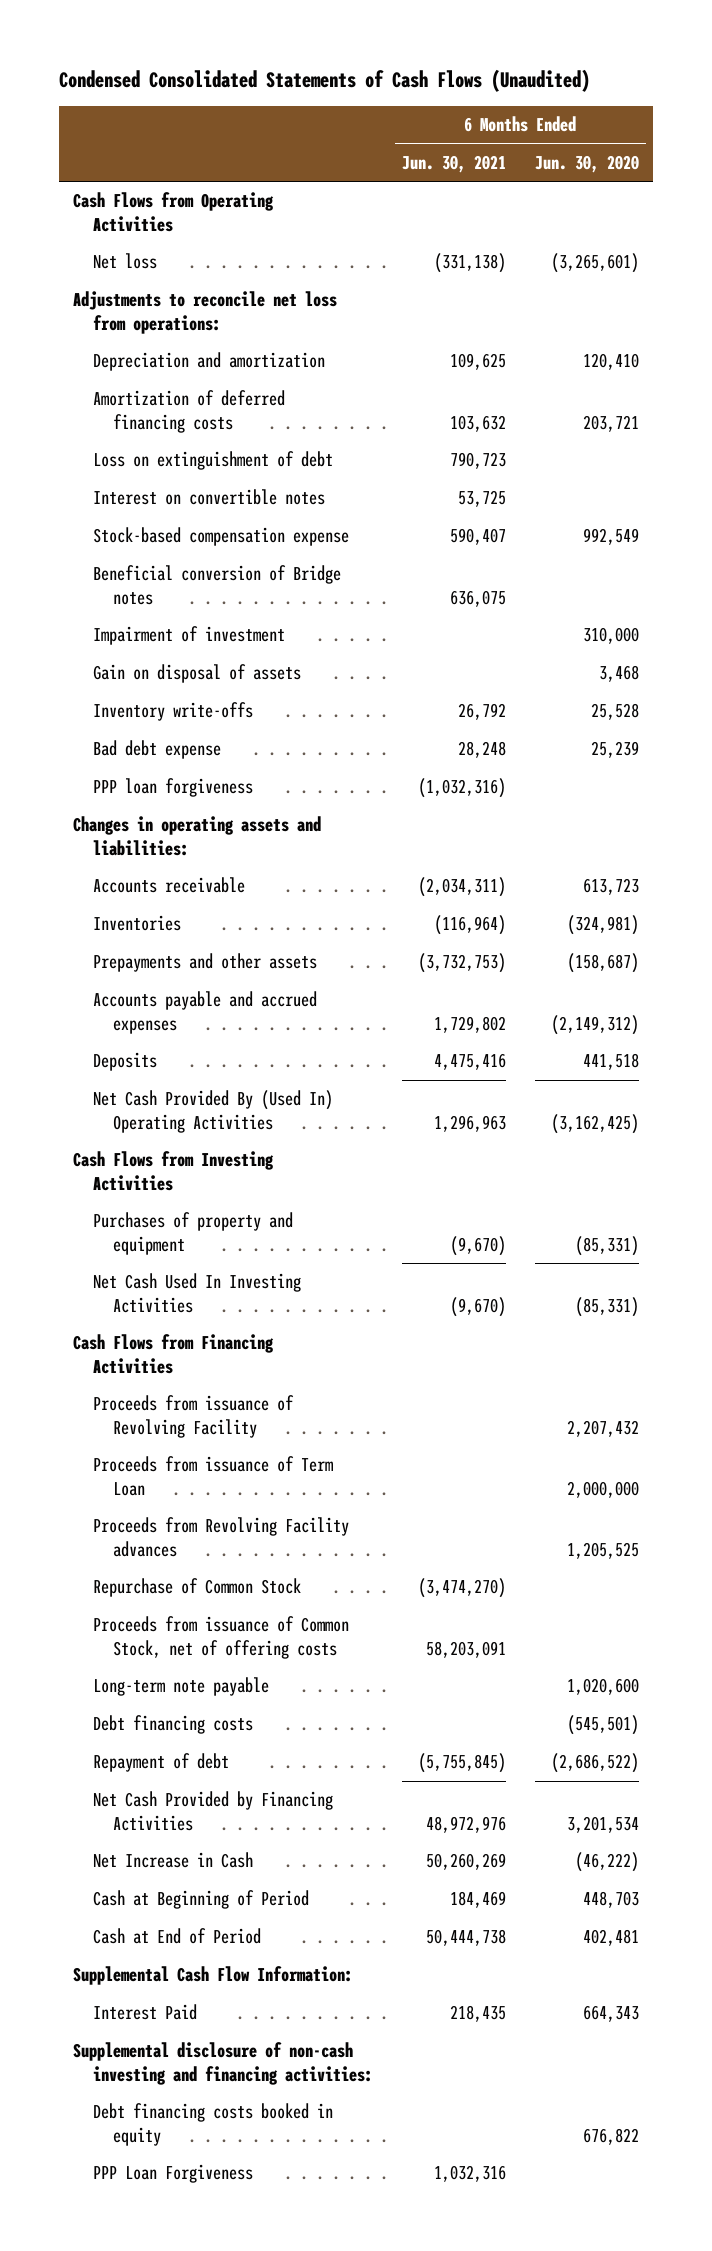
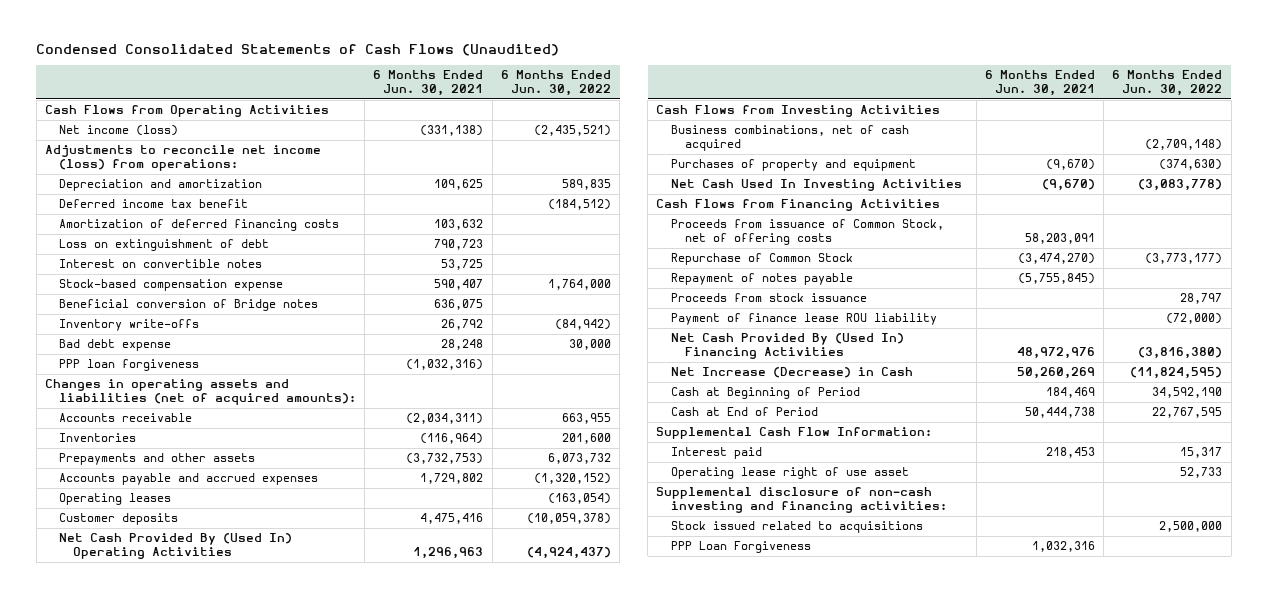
- | 6 Months Ended Jun. 30, 2021 | 6 Months Ended Jun. 30, 2020
+ | 6 Months Ended Jun. 30, 2021 | 6 Months Ended Jun. 30, 2022
- Net loss | (331,138) | (3,265,601)
- Adjustments to reconcile net loss from operations:
+ Net income (loss) | (331,138) | (2,435,521)
+ Adjustments to reconcile net income (loss) from operations:
+ Deferred income tax benefit | | (184,512)
- Impairment of investment | | 310,000
- Gain on disposal of assets | | 3,468
- Changes in operating assets and liabilities:
+ Changes in operating assets and liabilities (net of acquired amounts):
- Deposits | 4,475,416 | 441,518
+ Operating leases | | (163,054)
+ Customer deposits | 4,475,416 | (10,059,378)
+ Business combinations, net of cash acquired | | (2,709,148)
- Proceeds from issuance of Revolving Facility | | 2,207,432
- Proceeds from issuance of Term Loan | | 2,000,000
- Proceeds from Revolving Facility advances | | 1,205,525
- Long-term note payable | | 1,020,600
- Debt financing costs | | (545,501)
- Repayment of debt | (5,755,845) | (2,686,522)
- Net Cash Provided by Financing Activities | 48,972,976 | 3,201,534
- Net Increase in Cash | 50,260,269 | (46,222)
moved down: Repurchase of Common Stock | (3,474,270) | (3,773,177)
+ Repayment of notes payable | (5,755,845) |
+ Proceeds from stock issuance | | 28,797
+ Payment of finance lease ROU liability | | (72,000)
+ Net Cash Provided By (Used In) Financing Activities | 48,972,976 | (3,816,380)
+ Net Increase (Decrease) in Cash | 50,260,269 | (11,824,595)
- Interest Paid | 218,435 | 664,343
+ Interest paid | 218,453 | 15,317
+ Operating lease right of use asset | | 52,733
- Debt financing costs booked in equity | | 676,822
+ Stock issued related to acquisitions | | 2,500,000

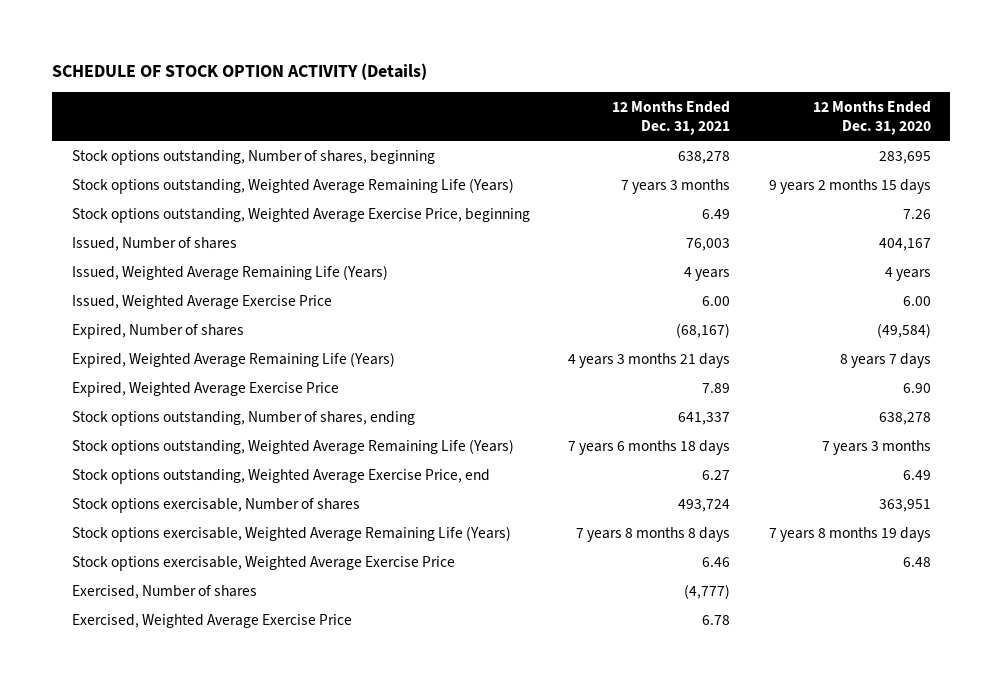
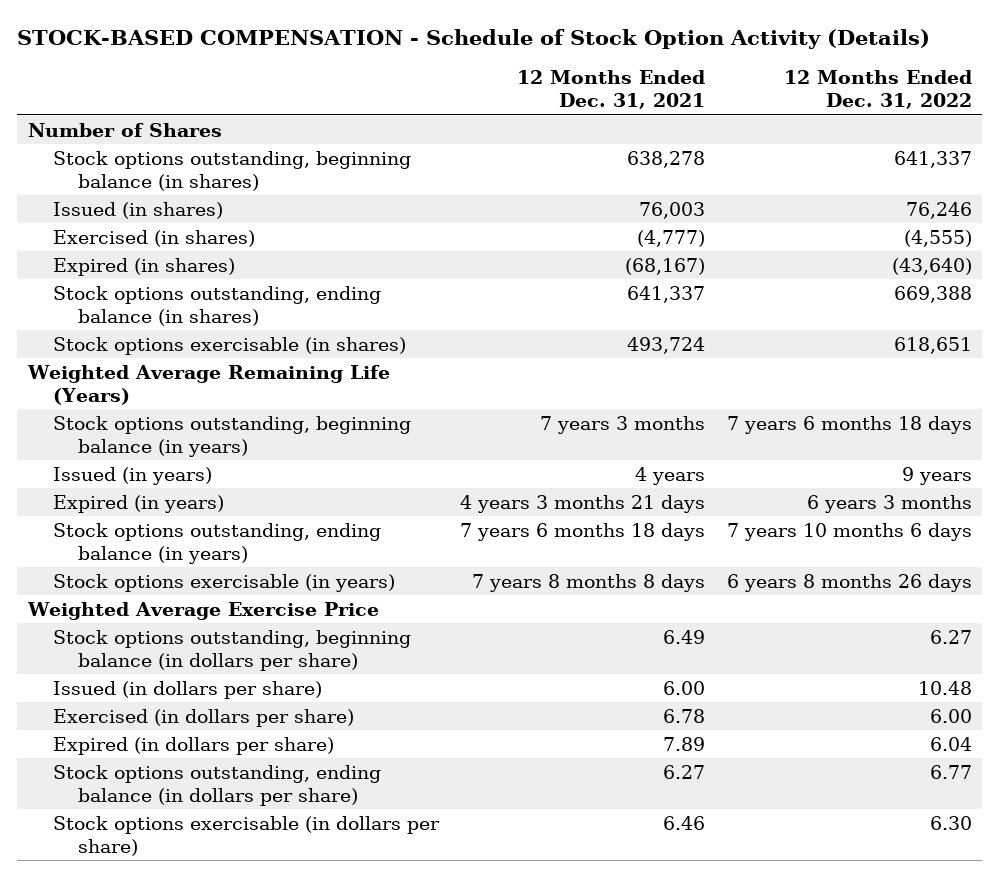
- SCHEDULE OF STOCK OPTION ACTIVITY (Details)
+ STOCK-BASED COMPENSATION - Schedule of Stock Option Activity (Details)
- | 12 Months Ended Dec. 31, 2021 | 12 Months Ended Dec. 31, 2020
+ | 12 Months Ended Dec. 31, 2021 | 12 Months Ended Dec. 31, 2022
- Stock options outstanding, Number of shares, beginning | 638,278 | 283,695
- Stock options outstanding, Weighted Average Remaining Life (Years) | 7 years 3 months | 9 years 2 months 15 days
- Stock options outstanding, Weighted Average Exercise Price, beginning | 6.49 | 7.26
- Issued, Number of shares | 76,003 | 404,167
- Issued, Weighted Average Remaining Life (Years) | 4 years | 4 years
- Issued, Weighted Average Exercise Price | 6.00 | 6.00
- Expired, Number of shares | (68,167) | (49,584)
- Expired, Weighted Average Remaining Life (Years) | 4 years 3 months 21 days | 8 years 7 days
- Expired, Weighted Average Exercise Price | 7.89 | 6.90
- Stock options outstanding, Number of shares, ending | 641,337 | 638,278
- Stock options outstanding, Weighted Average Remaining Life (Years) | 7 years 6 months 18 days | 7 years 3 months
- Stock options outstanding, Weighted Average Exercise Price, end | 6.27 | 6.49
- Stock options exercisable, Number of shares | 493,724 | 363,951
- Stock options exercisable, Weighted Average Remaining Life (Years) | 7 years 8 months 8 days | 7 years 8 months 19 days
- Stock options exercisable, Weighted Average Exercise Price | 6.46 | 6.48
- Exercised, Number of shares | (4,777) |
- Exercised, Weighted Average Exercise Price | 6.78 |
+ Number of Shares
+ Stock options outstanding, beginning balance (in shares) | 638,278 | 641,337
+ Issued (in shares) | 76,003 | 76,246
+ Exercised (in shares) | (4,777) | (4,555)
+ Expired (in shares) | (68,167) | (43,640)
+ Stock options outstanding, ending balance (in shares) | 641,337 | 669,388
+ Stock options exercisable (in shares) | 493,724 | 618,651
+ Weighted Average Remaining Life (Years)
+ Stock options outstanding, beginning balance (in years) | 7 years 3 months | 7 years 6 months 18 days
+ Issued (in years) | 4 years | 9 years
+ Expired (in years) | 4 years 3 months 21 days | 6 years 3 months
+ Stock options outstanding, ending balance (in years) | 7 years 6 months 18 days | 7 years 10 months 6 days
+ Stock options exercisable (in years) | 7 years 8 months 8 days | 6 years 8 months 26 days
+ Weighted Average Exercise Price
+ Stock options outstanding, beginning balance (in dollars per share) | 6.49 | 6.27
+ Issued (in dollars per share) | 6.00 | 10.48
+ Exercised (in dollars per share) | 6.78 | 6.00
+ Expired (in dollars per share) | 7.89 | 6.04
+ Stock options outstanding, ending balance (in dollars per share) | 6.27 | 6.77
+ Stock options exercisable (in dollars per share) | 6.46 | 6.30

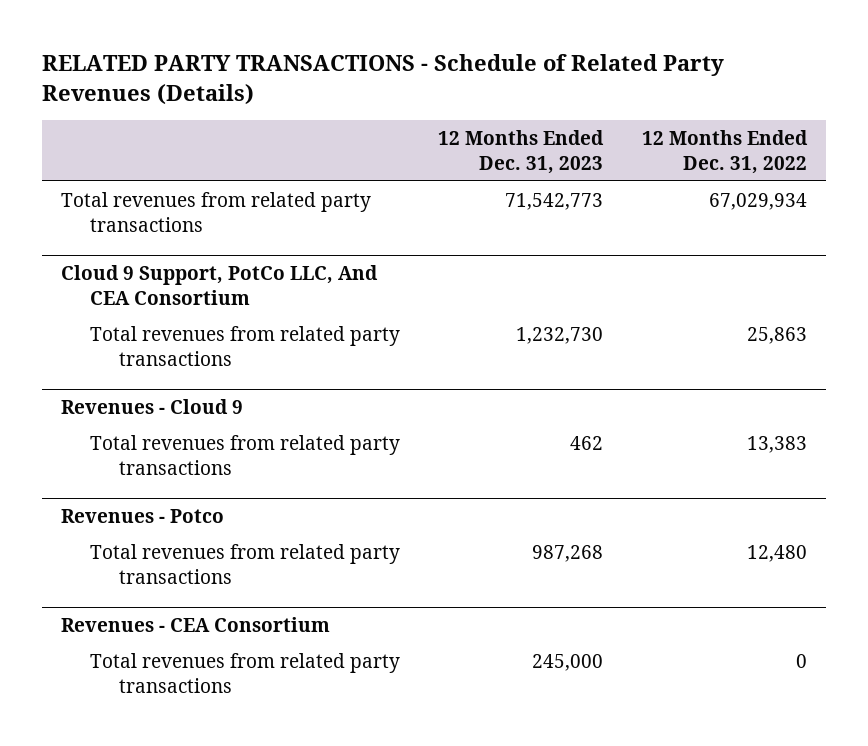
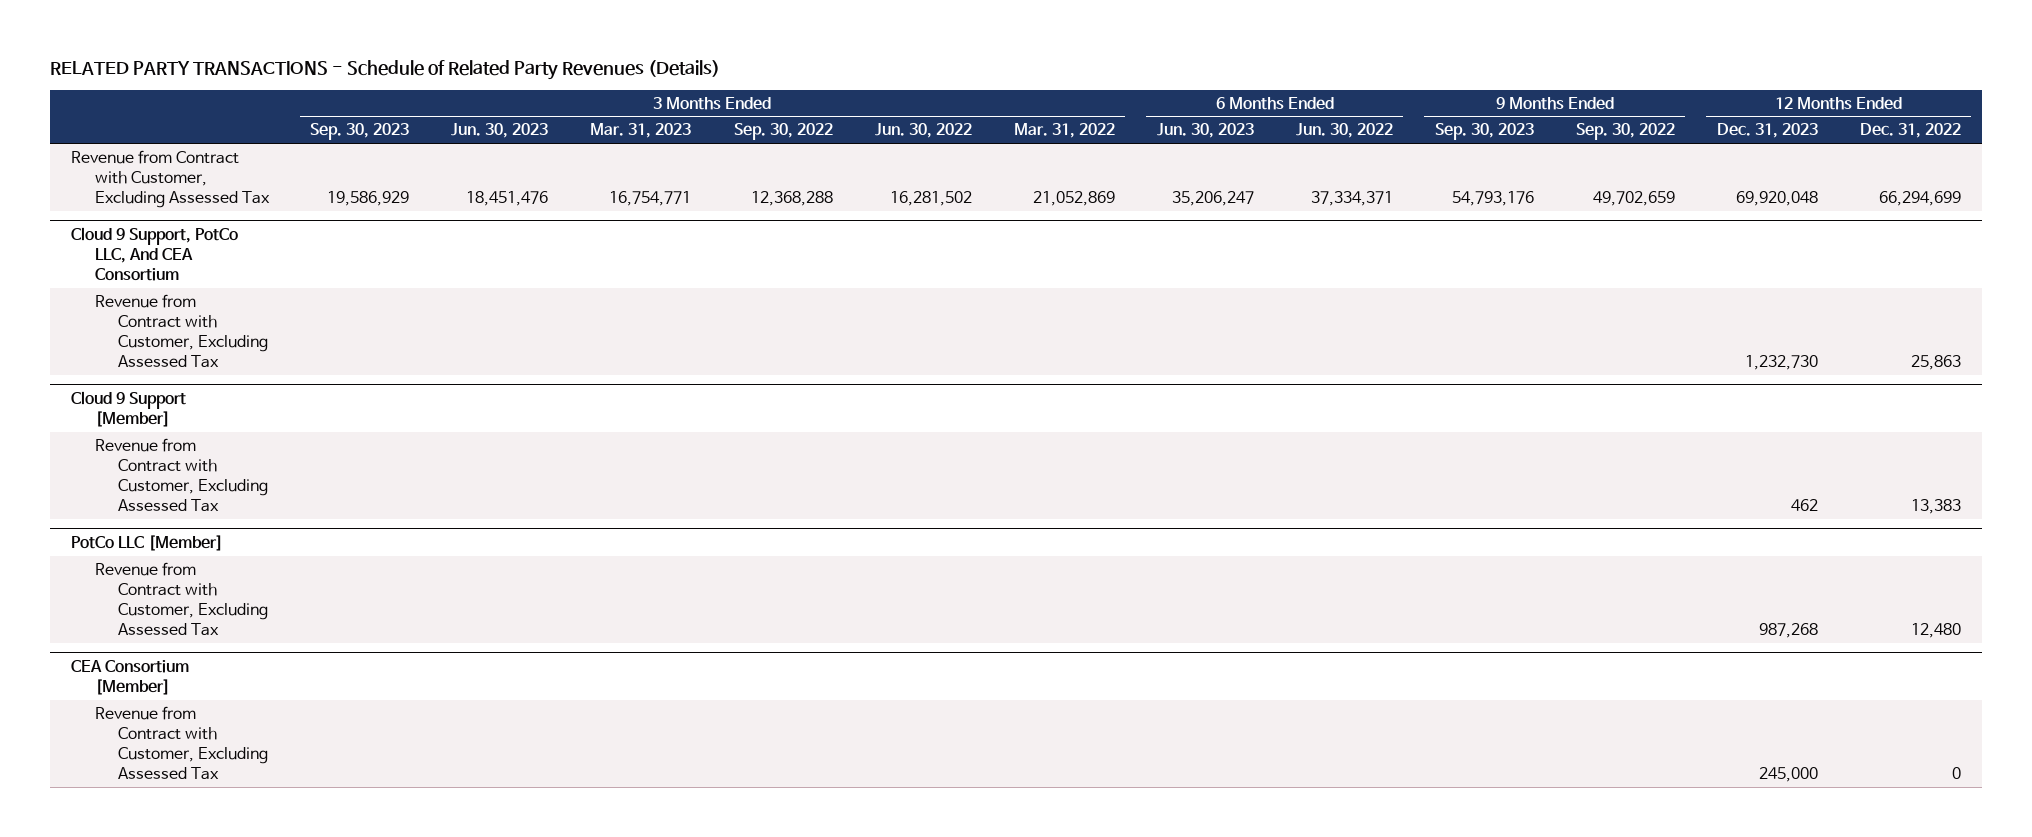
- | 12 Months Ended Dec. 31, 2023 | 12 Months Ended Dec. 31, 2022
+ | 3 Months Ended Sep. 30, 2023 | 3 Months Ended Jun. 30, 2023 | 3 Months Ended Mar. 31, 2023 | 3 Months Ended Sep. 30, 2022 | 3 Months Ended Jun. 30, 2022 | 3 Months Ended Mar. 31, 2022 | 6 Months Ended Jun. 30, 2023 | 6 Months Ended Jun. 30, 2022 | 9 Months Ended Sep. 30, 2023 | 9 Months Ended Sep. 30, 2022 | 12 Months Ended Dec. 31, 2023 | 12 Months Ended Dec. 31, 2022
- Total revenues from related party transactions | 71,542,773 | 67,029,934
+ Revenue from Contract with Customer, Excluding Assessed Tax | 19,586,929 | 18,451,476 | 16,754,771 | 12,368,288 | 16,281,502 | 21,052,869 | 35,206,247 | 37,334,371 | 54,793,176 | 49,702,659 | 69,920,048 | 66,294,699
@ Cloud 9 Support, PotCo LLC, And CEA Consortium
- Total revenues from related party transactions | 1,232,730 | 25,863
- Revenues - Cloud 9
- Total revenues from related party transactions | 462 | 13,383
- Revenues - Potco
- Total revenues from related party transactions | 987,268 | 12,480
- Revenues - CEA Consortium
- Total revenues from related party transactions | 245,000 | 0
@ Cloud 9 Support, PotCo LLC, And CEA Consortium
+ Revenue from Contract with Customer, Excluding Assessed Tax | | | | | | | | | | | 1,232,730 | 25,863
+ Cloud 9 Support [Member]
+ Revenue from Contract with Customer, Excluding Assessed Tax | | | | | | | | | | | 462 | 13,383
+ PotCo LLC [Member]
+ Revenue from Contract with Customer, Excluding Assessed Tax | | | | | | | | | | | 987,268 | 12,480
+ CEA Consortium [Member]
+ Revenue from Contract with Customer, Excluding Assessed Tax | | | | | | | | | | | 245,000 | 0

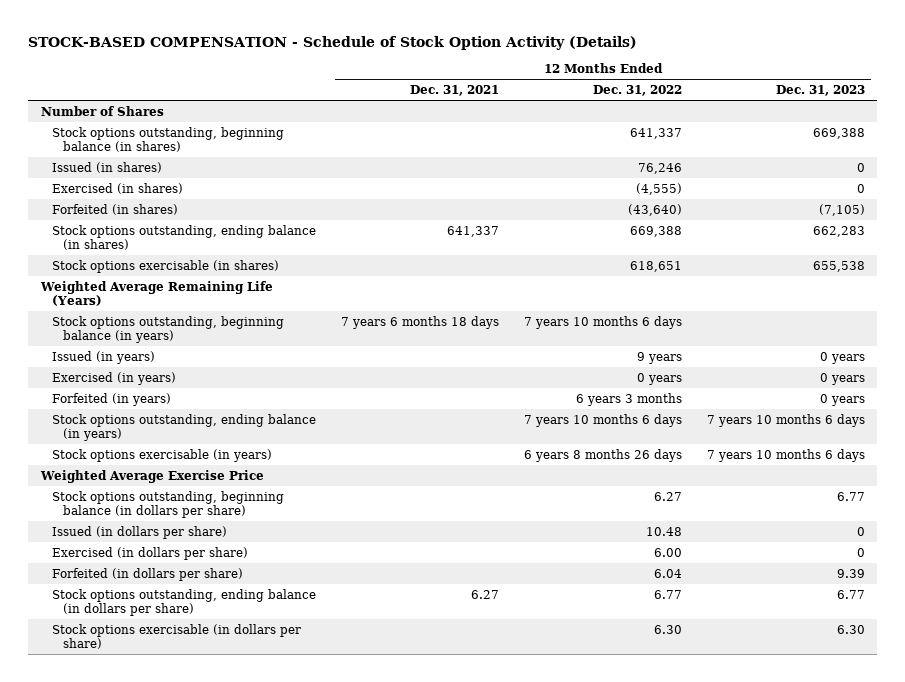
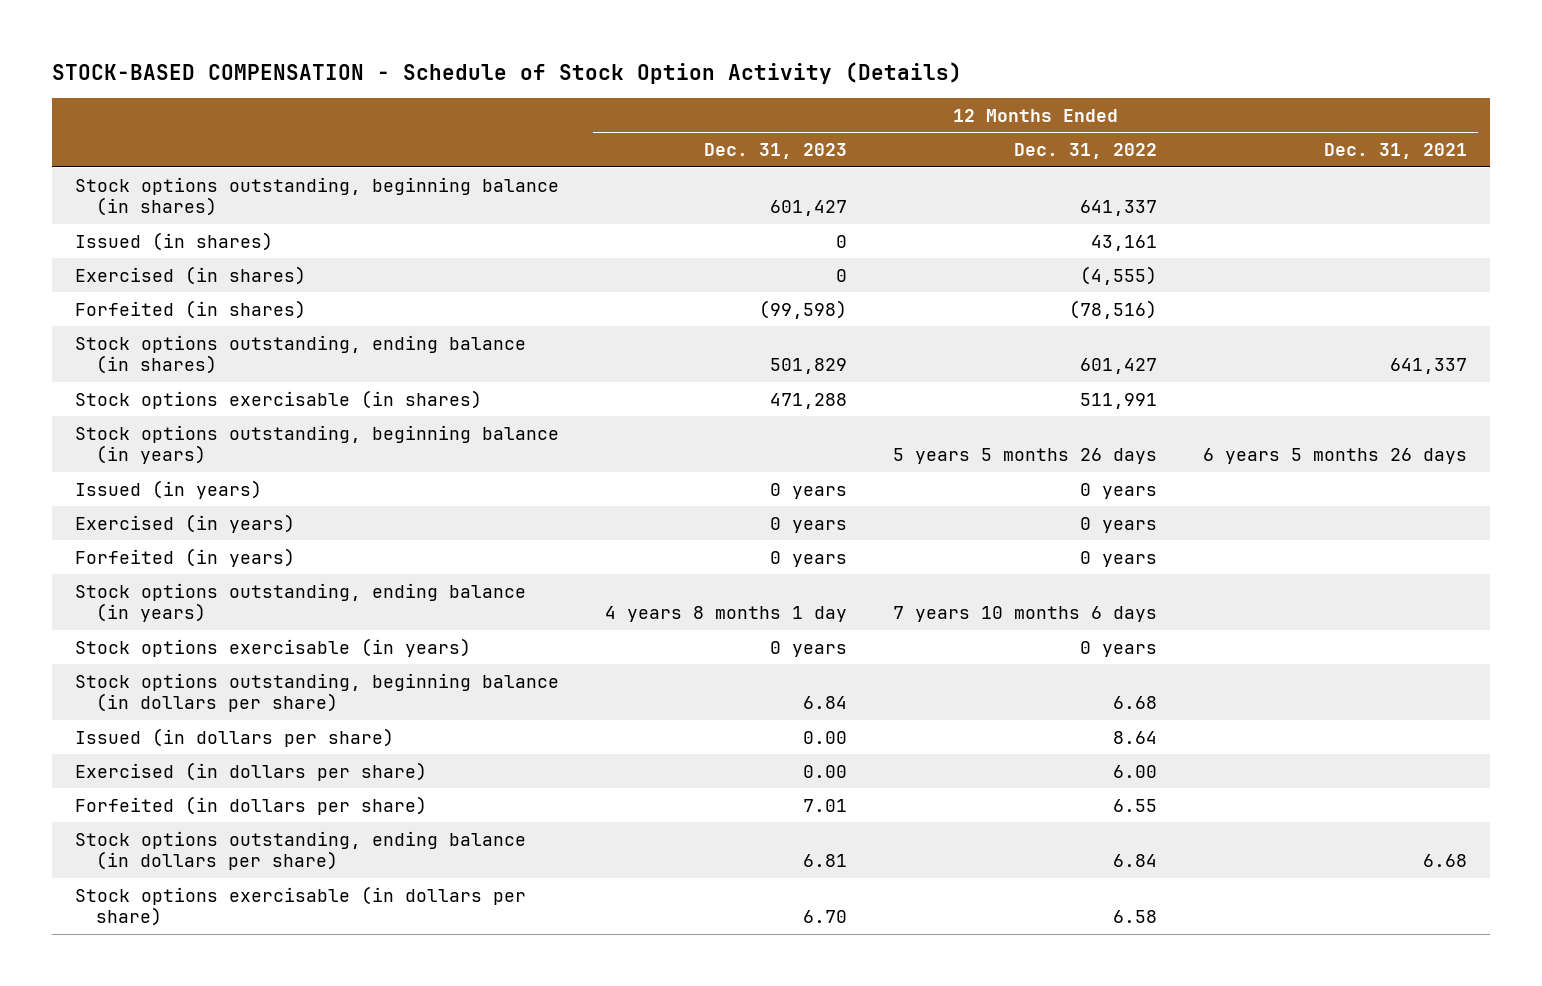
- | 12 Months Ended Dec. 31, 2021 | 12 Months Ended Dec. 31, 2022 | 12 Months Ended Dec. 31, 2023
+ | 12 Months Ended Dec. 31, 2023 | 12 Months Ended Dec. 31, 2022 | 12 Months Ended Dec. 31, 2021
- Number of Shares
- Stock options outstanding, beginning balance (in shares) | | 641,337 | 669,388
- Issued (in shares) | | 76,246 | 0
+ Stock options outstanding, beginning balance (in shares) | 601,427 | 641,337 |
+ Issued (in shares) | 0 | 43,161 |
- Forfeited (in shares) | | (43,640) | (7,105)
- Stock options outstanding, ending balance (in shares) | 641,337 | 669,388 | 662,283
- Stock options exercisable (in shares) | | 618,651 | 655,538
- Weighted Average Remaining Life (Years)
- Stock options outstanding, beginning balance (in years) | 7 years 6 months 18 days | 7 years 10 months 6 days |
- Issued (in years) | | 9 years | 0 years
+ Forfeited (in shares) | (99,598) | (78,516) |
+ Stock options outstanding, ending balance (in shares) | 501,829 | 601,427 | 641,337
+ Stock options exercisable (in shares) | 471,288 | 511,991 |
+ Stock options outstanding, beginning balance (in years) | | 5 years 5 months 26 days | 6 years 5 months 26 days
+ Issued (in years) | 0 years | 0 years |
- Forfeited (in years) | | 6 years 3 months | 0 years
- Stock options outstanding, ending balance (in years) | | 7 years 10 months 6 days | 7 years 10 months 6 days
- Stock options exercisable (in years) | | 6 years 8 months 26 days | 7 years 10 months 6 days
- Weighted Average Exercise Price
- Stock options outstanding, beginning balance (in dollars per share) | | 6.27 | 6.77
- Issued (in dollars per share) | | 10.48 | 0
- Exercised (in dollars per share) | | 6.00 | 0
- Forfeited (in dollars per share) | | 6.04 | 9.39
- Stock options outstanding, ending balance (in dollars per share) | 6.27 | 6.77 | 6.77
- Stock options exercisable (in dollars per share) | | 6.30 | 6.30
+ Forfeited (in years) | 0 years | 0 years |
+ Stock options outstanding, ending balance (in years) | 4 years 8 months 1 day | 7 years 10 months 6 days |
+ Stock options exercisable (in years) | 0 years | 0 years |
+ Stock options outstanding, beginning balance (in dollars per share) | 6.84 | 6.68 |
+ Issued (in dollars per share) | 0.00 | 8.64 |
+ Exercised (in dollars per share) | 0.00 | 6.00 |
+ Forfeited (in dollars per share) | 7.01 | 6.55 |
+ Stock options outstanding, ending balance (in dollars per share) | 6.81 | 6.84 | 6.68
+ Stock options exercisable (in dollars per share) | 6.70 | 6.58 |

